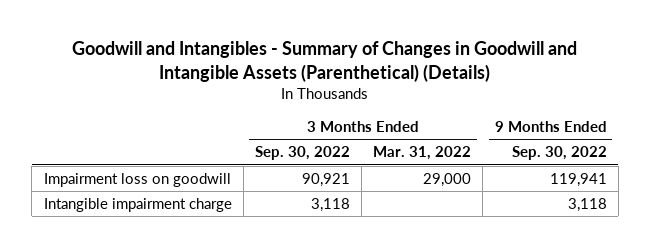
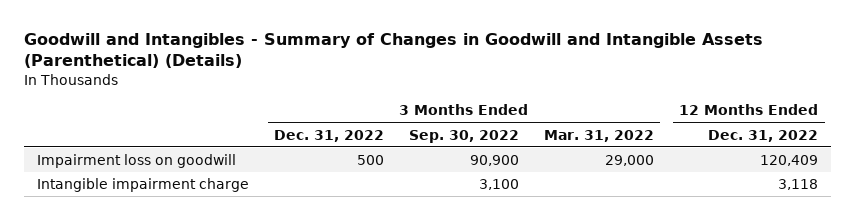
- | 3 Months Ended Sep. 30, 2022 | 3 Months Ended Mar. 31, 2022 | 9 Months Ended Sep. 30, 2022
+ | 3 Months Ended Dec. 31, 2022 | 3 Months Ended Sep. 30, 2022 | 3 Months Ended Mar. 31, 2022 | 12 Months Ended Dec. 31, 2022
- Impairment loss on goodwill | 90,921 | 29,000 | 119,941
- Intangible impairment charge | 3,118 | | 3,118
+ Impairment loss on goodwill | 500 | 90,900 | 29,000 | 120,409
+ Intangible impairment charge | | 3,100 | | 3,118

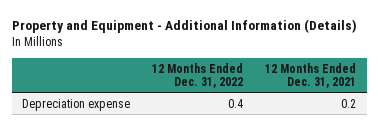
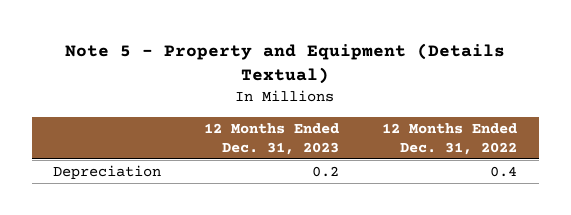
- Property and Equipment - Additional Information (Details)
+ Note 5 - Property and Equipment (Details Textual)
- | 12 Months Ended Dec. 31, 2022 | 12 Months Ended Dec. 31, 2021
+ | 12 Months Ended Dec. 31, 2023 | 12 Months Ended Dec. 31, 2022
- Depreciation expense | 0.4 | 0.2
+ Depreciation | 0.2 | 0.4

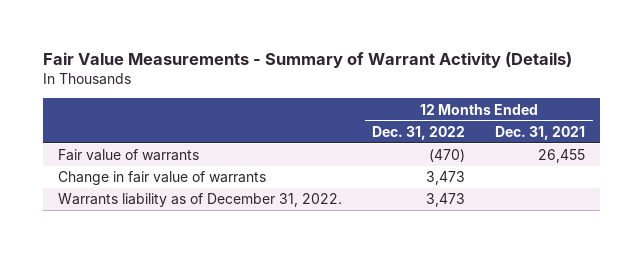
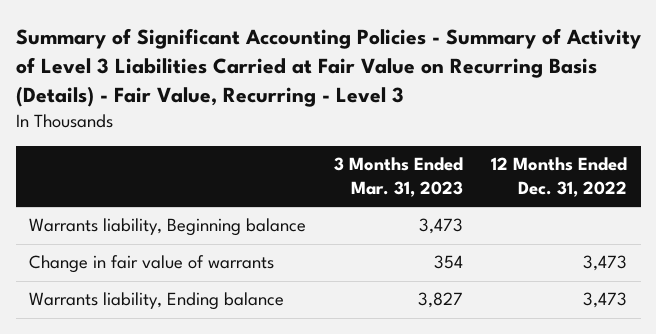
- Fair Value Measurements - Summary of Warrant Activity (Details)
+ Summary of Significant Accounting Policies - Summary of Activity of Level 3 Liabilities Carried at Fair Value on Recurring Basis (Details) - Fair Value, Recurring - Level 3
- | 12 Months Ended Dec. 31, 2022 | 12 Months Ended Dec. 31, 2021
+ | 3 Months Ended Mar. 31, 2023 | 12 Months Ended Dec. 31, 2022
- Fair value of warrants | (470) | 26,455
+ Warrants liability, Beginning balance | 3,473 |
- Warrants liability as of December 31, 2022. | 3,473 |
+ Warrants liability, Ending balance | 3,827 | 3,473

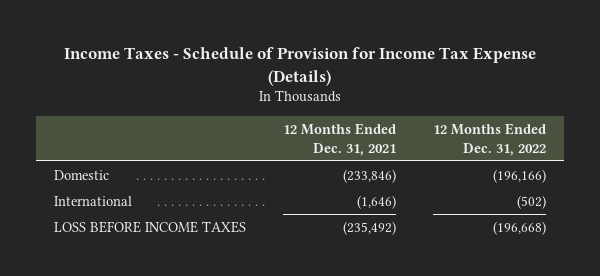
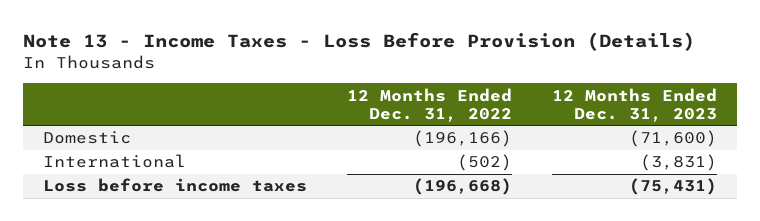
- Income Taxes - Schedule of Provision for Income Tax Expense (Details)
+ Note 13 - Income Taxes - Loss Before Provision (Details)
- | 12 Months Ended Dec. 31, 2021 | 12 Months Ended Dec. 31, 2022
+ | 12 Months Ended Dec. 31, 2022 | 12 Months Ended Dec. 31, 2023
- LOSS BEFORE INCOME TAXES | (235,492) | (196,668)
+ Loss before income taxes | (196,668) | (75,431)

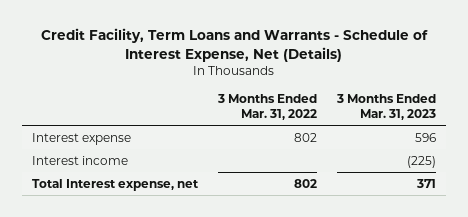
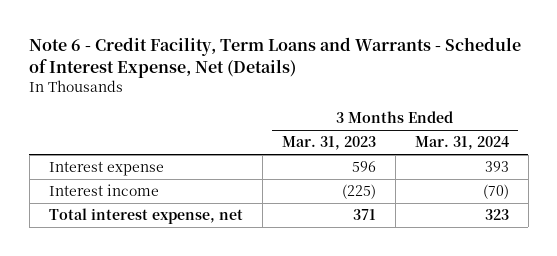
- Credit Facility, Term Loans and Warrants - Schedule of Interest Expense, Net (Details)
+ Note 6 - Credit Facility, Term Loans and Warrants - Schedule of Interest Expense, Net (Details)
- | 3 Months Ended Mar. 31, 2022 | 3 Months Ended Mar. 31, 2023
+ | 3 Months Ended Mar. 31, 2023 | 3 Months Ended Mar. 31, 2024
- Total Interest expense, net | 802 | 371
+ Total interest expense, net | 371 | 323

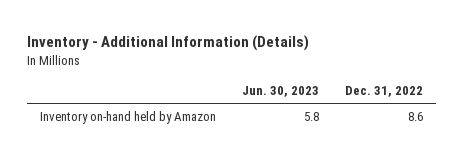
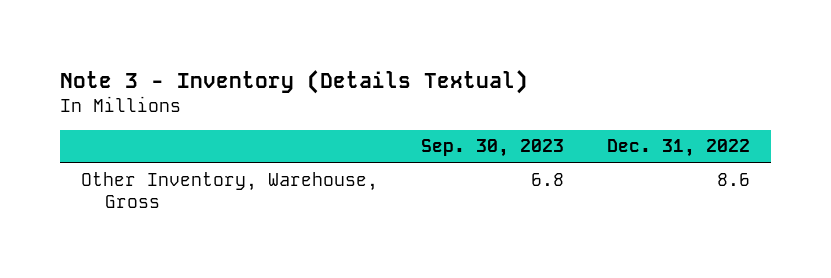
- Inventory - Additional Information (Details)
+ Note 3 - Inventory (Details Textual)
- | Jun. 30, 2023 | Dec. 31, 2022
+ | Sep. 30, 2023 | Dec. 31, 2022
- Inventory on-hand held by Amazon | 5.8 | 8.6
+ Other Inventory, Warehouse, Gross | 6.8 | 8.6

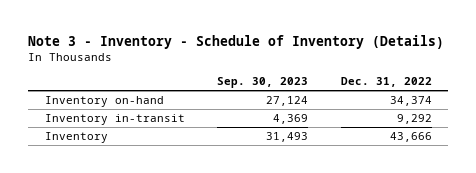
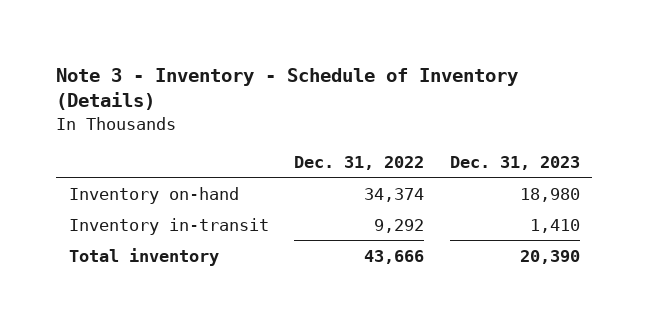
- | Sep. 30, 2023 | Dec. 31, 2022
+ | Dec. 31, 2022 | Dec. 31, 2023
- Inventory | 31,493 | 43,666
+ Total inventory | 43,666 | 20,390

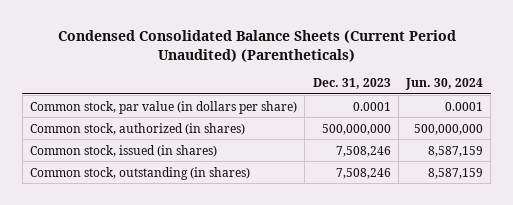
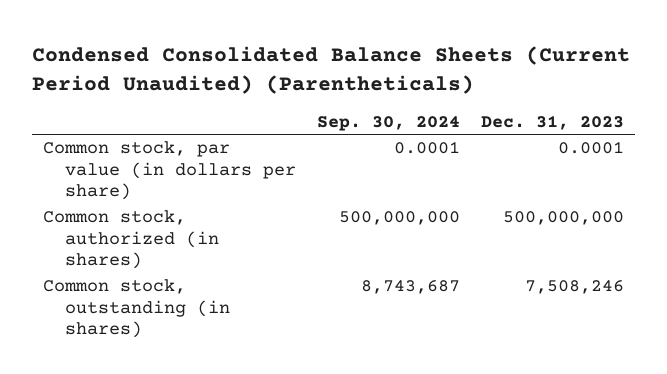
- | Dec. 31, 2023 | Jun. 30, 2024
+ | Sep. 30, 2024 | Dec. 31, 2023
- Common stock, issued (in shares) | 7,508,246 | 8,587,159

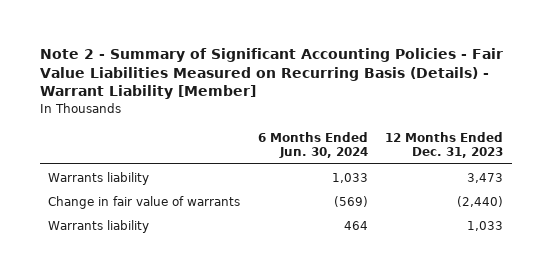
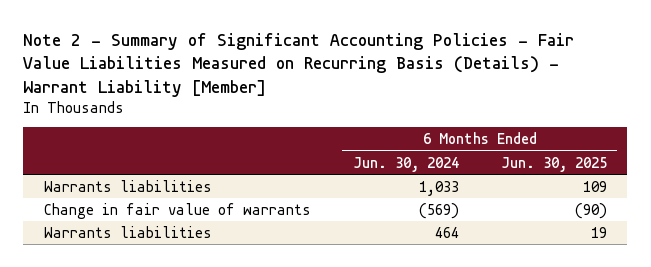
- | 6 Months Ended Jun. 30, 2024 | 12 Months Ended Dec. 31, 2023
+ | 6 Months Ended Jun. 30, 2024 | 6 Months Ended Jun. 30, 2025
- Warrants liability | 1,033 | 3,473
+ Warrants liabilities | 1,033 | 109
- Warrants liability | 464 | 1,033
+ Warrants liabilities | 464 | 19

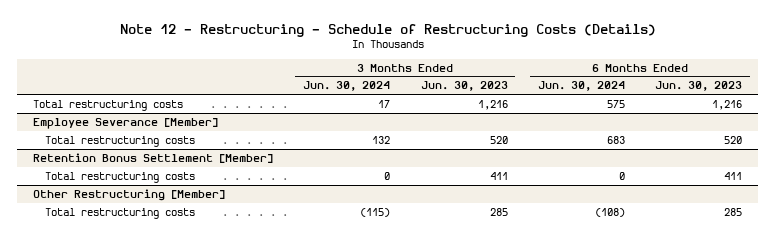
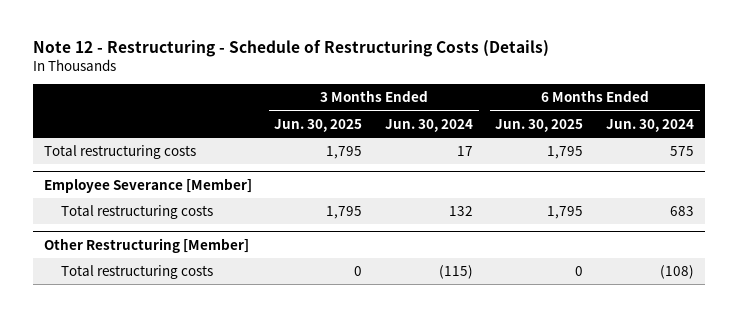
- | 3 Months Ended Jun. 30, 2024 | 3 Months Ended Jun. 30, 2023 | 6 Months Ended Jun. 30, 2024 | 6 Months Ended Jun. 30, 2023
+ | 3 Months Ended Jun. 30, 2025 | 3 Months Ended Jun. 30, 2024 | 6 Months Ended Jun. 30, 2025 | 6 Months Ended Jun. 30, 2024
- Retention Bonus Settlement [Member]
- Total restructuring costs | 0 | 411 | 0 | 411

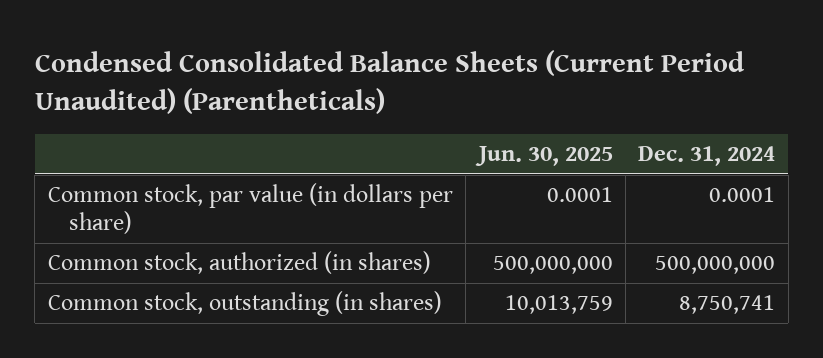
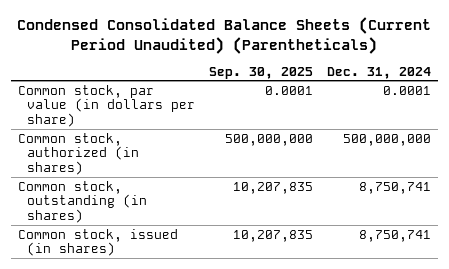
- | Jun. 30, 2025 | Dec. 31, 2024
+ | Sep. 30, 2025 | Dec. 31, 2024
+ Common stock, issued (in shares) | 10,207,835 | 8,750,741

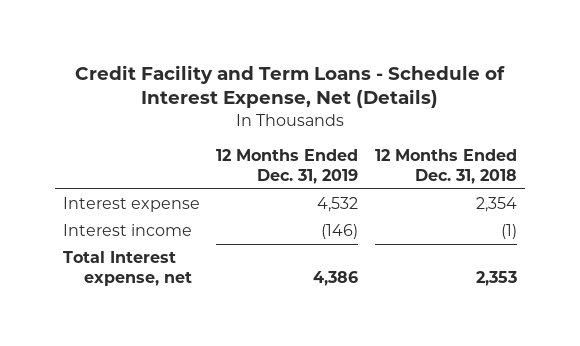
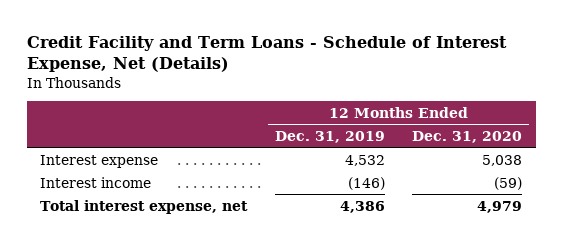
- | 12 Months Ended Dec. 31, 2019 | 12 Months Ended Dec. 31, 2018
+ | 12 Months Ended Dec. 31, 2019 | 12 Months Ended Dec. 31, 2020
- Total Interest expense, net | 4,386 | 2,353
+ Total interest expense, net | 4,386 | 4,979

